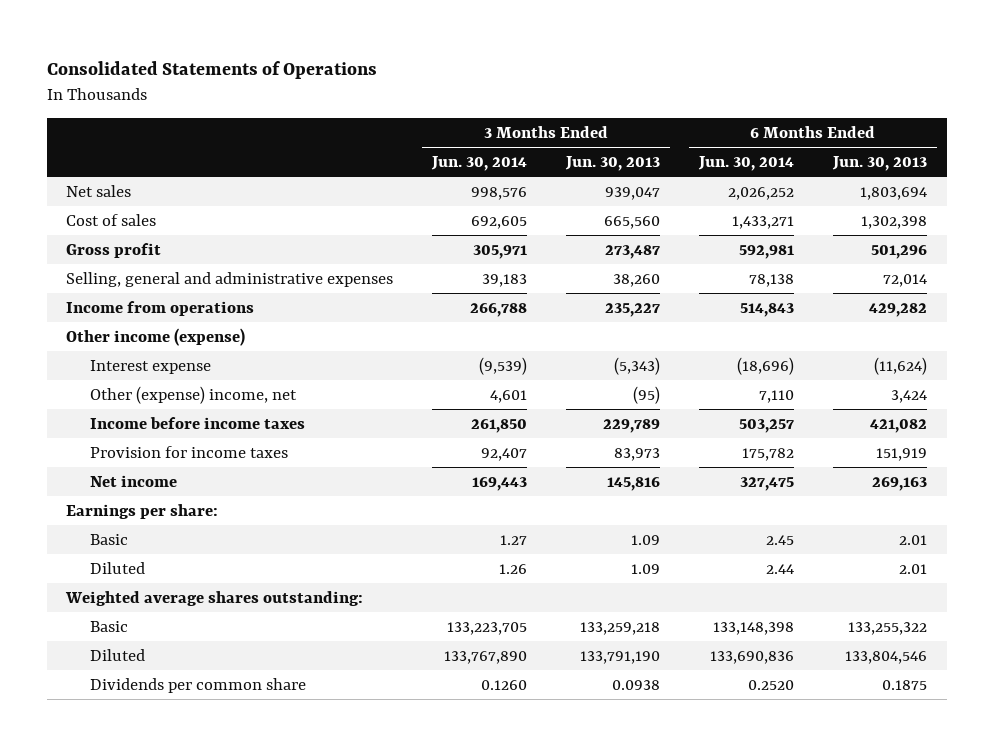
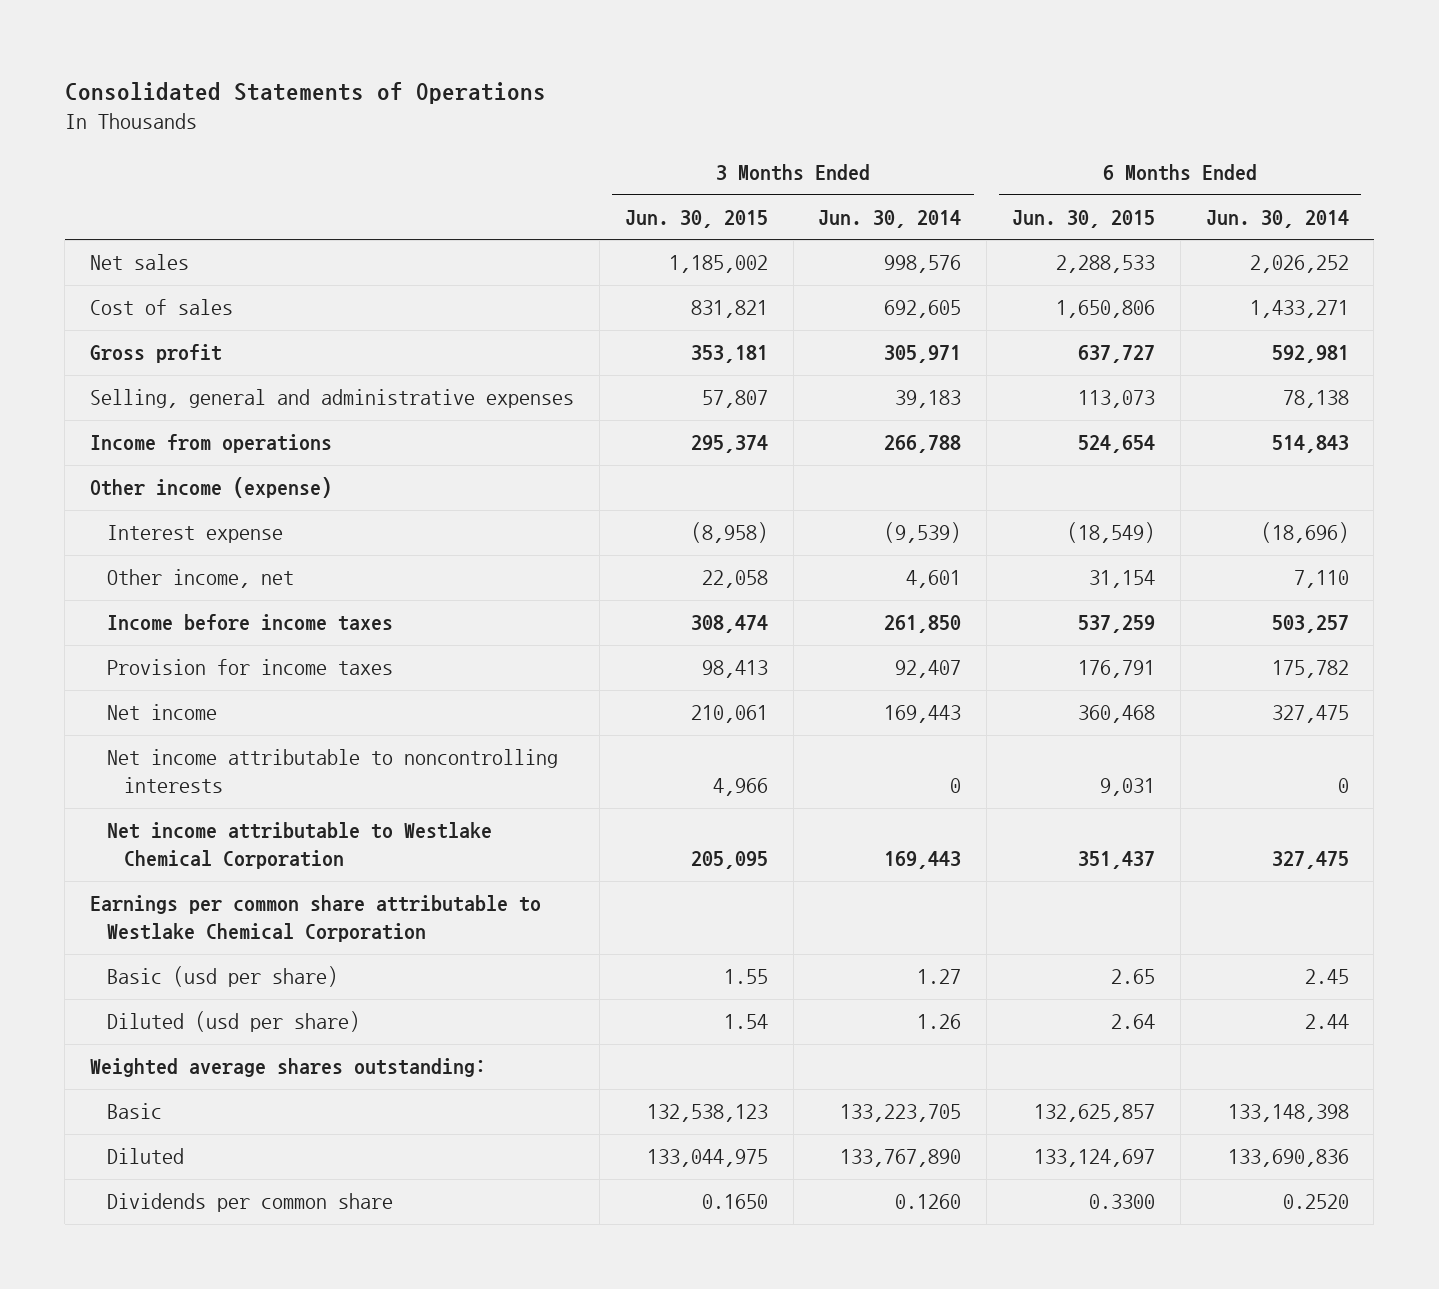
- | 3 Months Ended Jun. 30, 2014 | 3 Months Ended Jun. 30, 2013 | 6 Months Ended Jun. 30, 2014 | 6 Months Ended Jun. 30, 2013
+ | 3 Months Ended Jun. 30, 2015 | 3 Months Ended Jun. 30, 2014 | 6 Months Ended Jun. 30, 2015 | 6 Months Ended Jun. 30, 2014
- Other (expense) income, net | 4,601 | (95) | 7,110 | 3,424
+ Other income, net | 22,058 | 4,601 | 31,154 | 7,110
- Earnings per share:
- Basic | 1.27 | 1.09 | 2.45 | 2.01
- Diluted | 1.26 | 1.09 | 2.44 | 2.01
+ Net income attributable to noncontrolling interests | 4,966 | 0 | 9,031 | 0
+ Net income attributable to Westlake Chemical Corporation | 205,095 | 169,443 | 351,437 | 327,475
+ Earnings per common share attributable to Westlake Chemical Corporation
+ Basic (usd per share) | 1.55 | 1.27 | 2.65 | 2.45
+ Diluted (usd per share) | 1.54 | 1.26 | 2.64 | 2.44

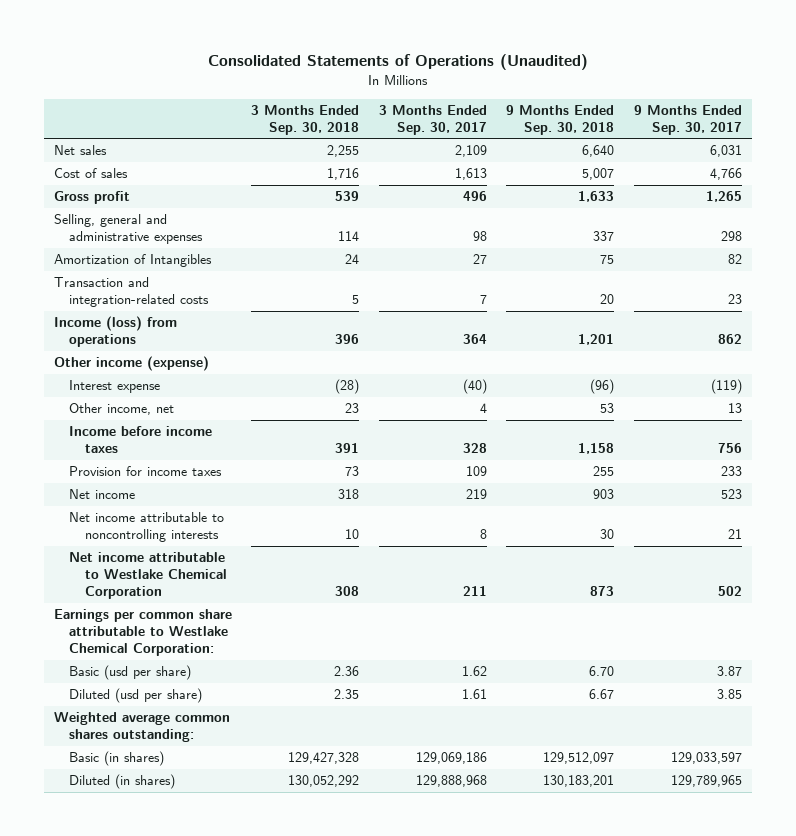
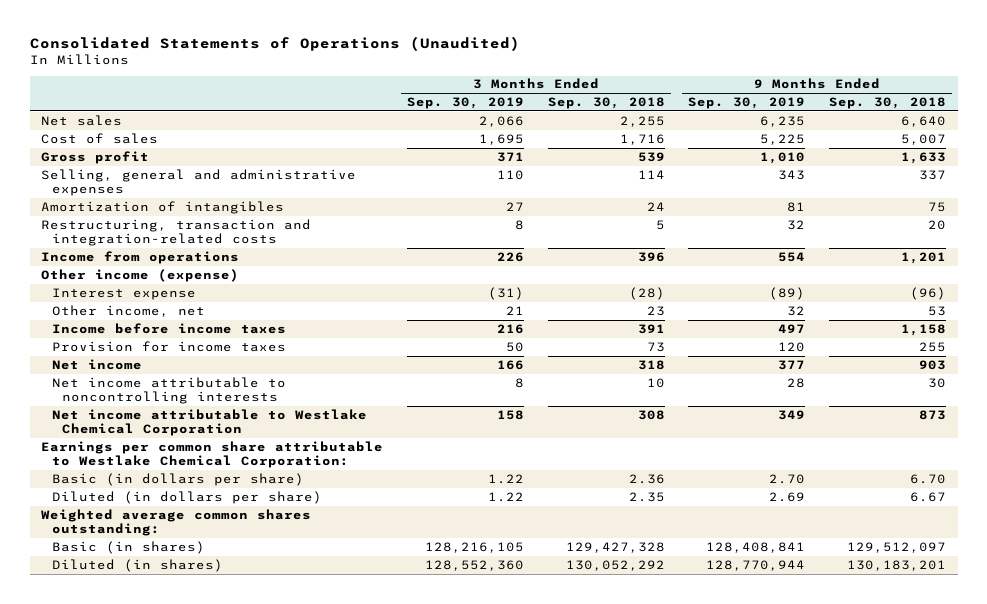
- | 3 Months Ended Sep. 30, 2018 | 3 Months Ended Sep. 30, 2017 | 9 Months Ended Sep. 30, 2018 | 9 Months Ended Sep. 30, 2017
+ | 3 Months Ended Sep. 30, 2019 | 3 Months Ended Sep. 30, 2018 | 9 Months Ended Sep. 30, 2019 | 9 Months Ended Sep. 30, 2018
- Amortization of Intangibles | 24 | 27 | 75 | 82
- Transaction and integration-related costs | 5 | 7 | 20 | 23
- Income (loss) from operations | 396 | 364 | 1,201 | 862
+ Amortization of intangibles | 27 | 24 | 81 | 75
+ Restructuring, transaction and integration-related costs | 8 | 5 | 32 | 20
+ Income from operations | 226 | 396 | 554 | 1,201
- Basic (usd per share) | 2.36 | 1.62 | 6.70 | 3.87
- Diluted (usd per share) | 2.35 | 1.61 | 6.67 | 3.85
+ Basic (in dollars per share) | 1.22 | 2.36 | 2.70 | 6.70
+ Diluted (in dollars per share) | 1.22 | 2.35 | 2.69 | 6.67

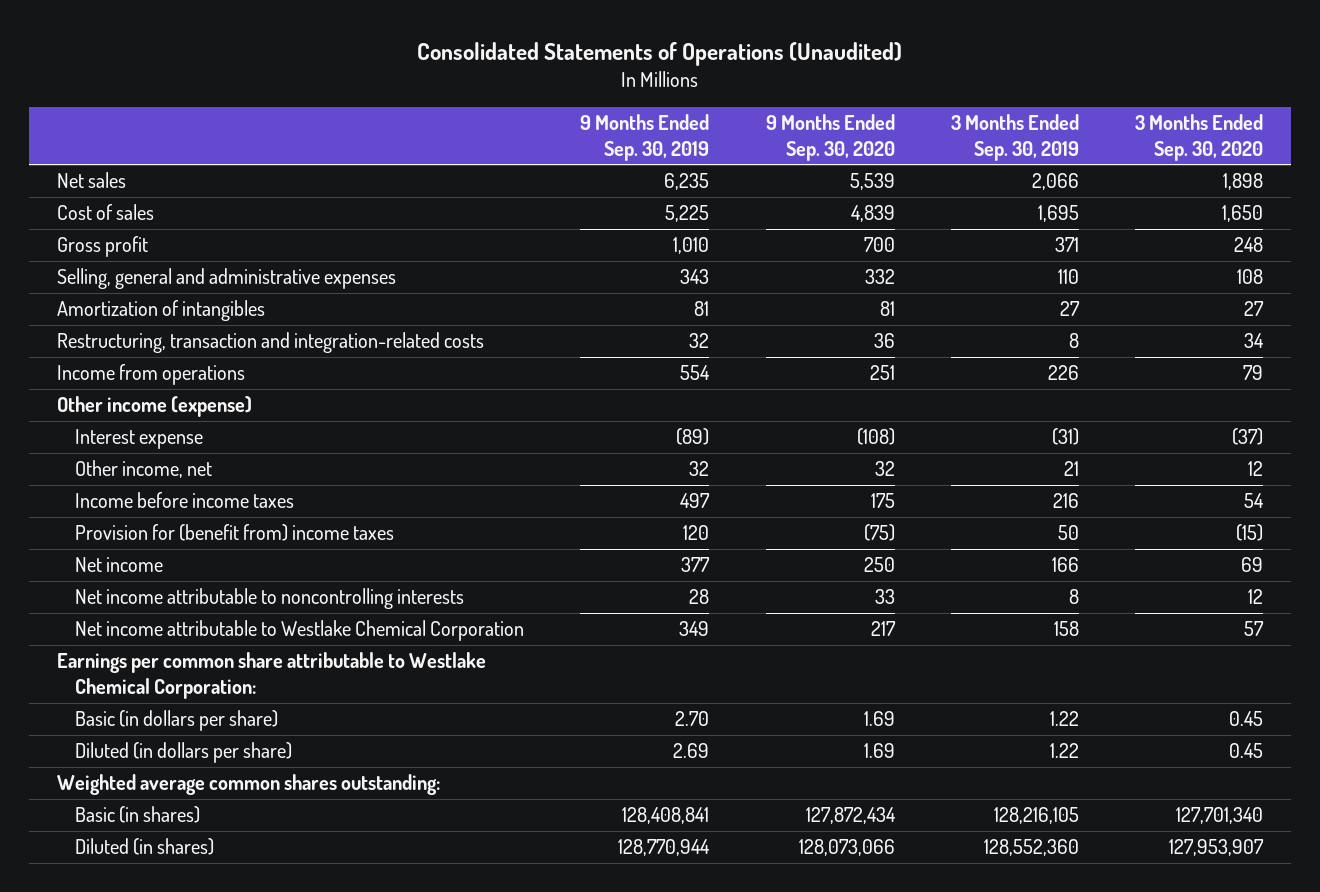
- | 3 Months Ended Sep. 30, 2019 | 3 Months Ended Sep. 30, 2018 | 9 Months Ended Sep. 30, 2019 | 9 Months Ended Sep. 30, 2018
+ | 9 Months Ended Sep. 30, 2019 | 9 Months Ended Sep. 30, 2020 | 3 Months Ended Sep. 30, 2019 | 3 Months Ended Sep. 30, 2020
- Provision for income taxes | 50 | 73 | 120 | 255
+ Provision for (benefit from) income taxes | 120 | (75) | 50 | (15)

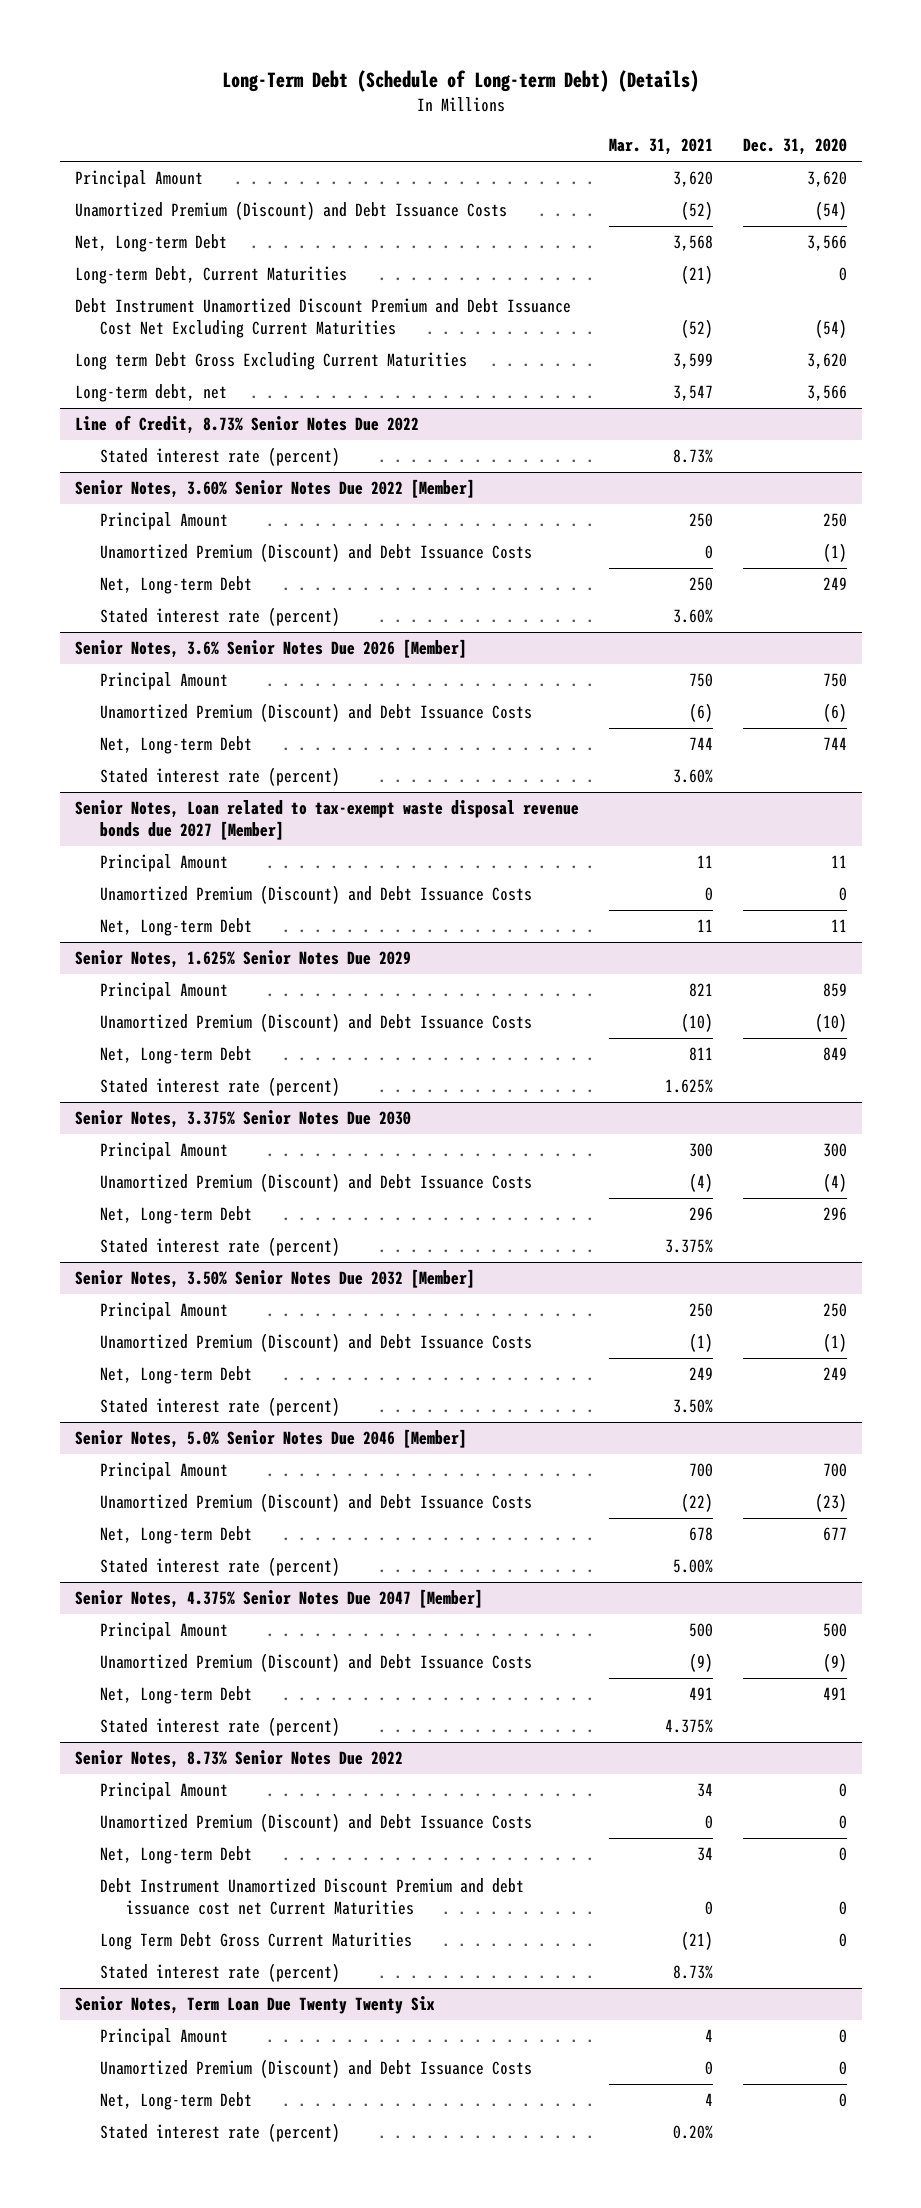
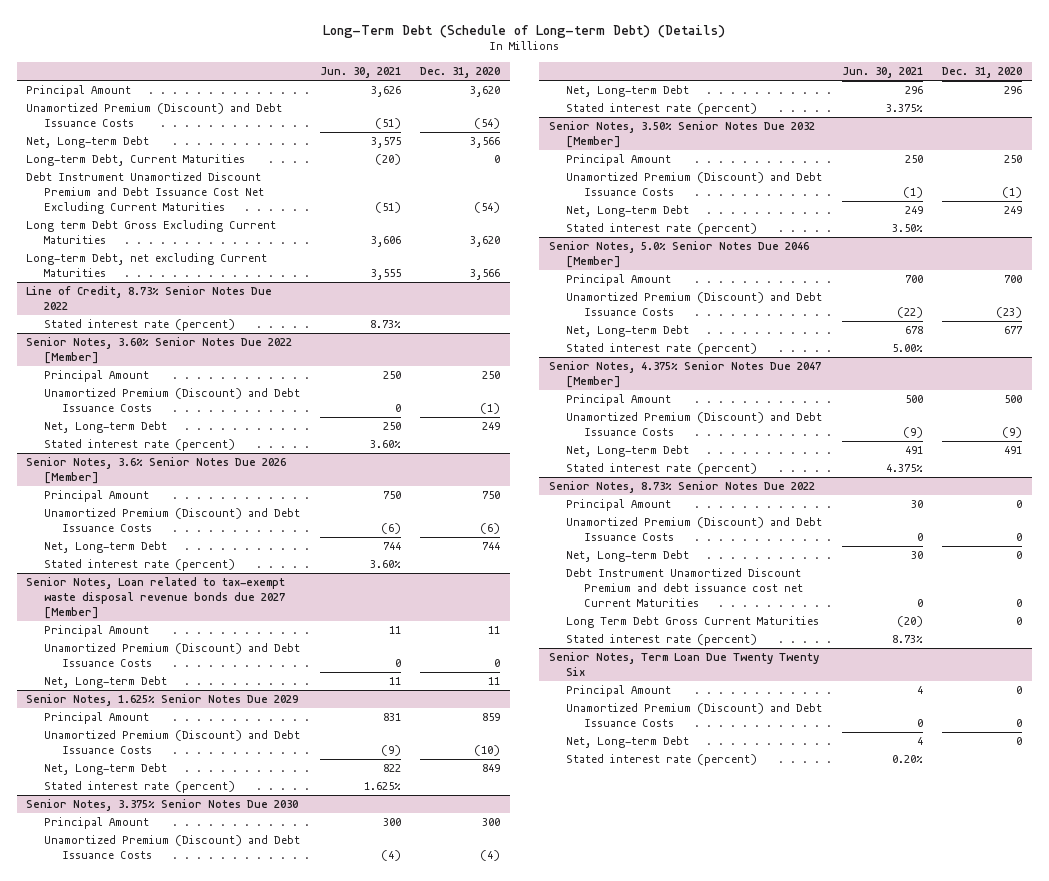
- | Mar. 31, 2021 | Dec. 31, 2020
+ | Jun. 30, 2021 | Dec. 31, 2020
- Long-term debt, net | 3,547 | 3,566
+ Long-term Debt, net excluding Current Maturities | 3,555 | 3,566

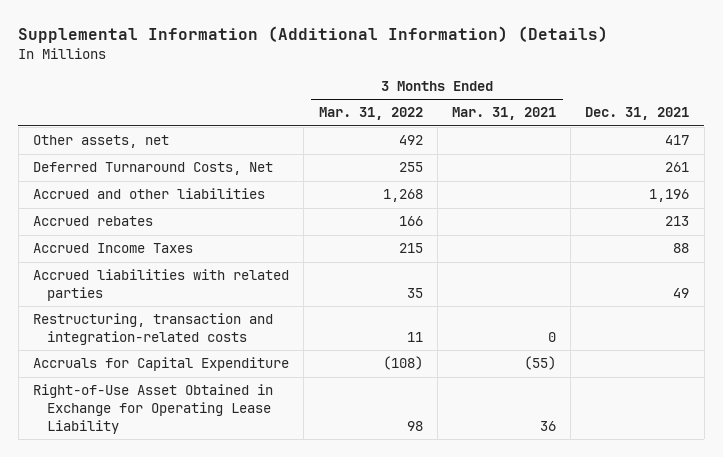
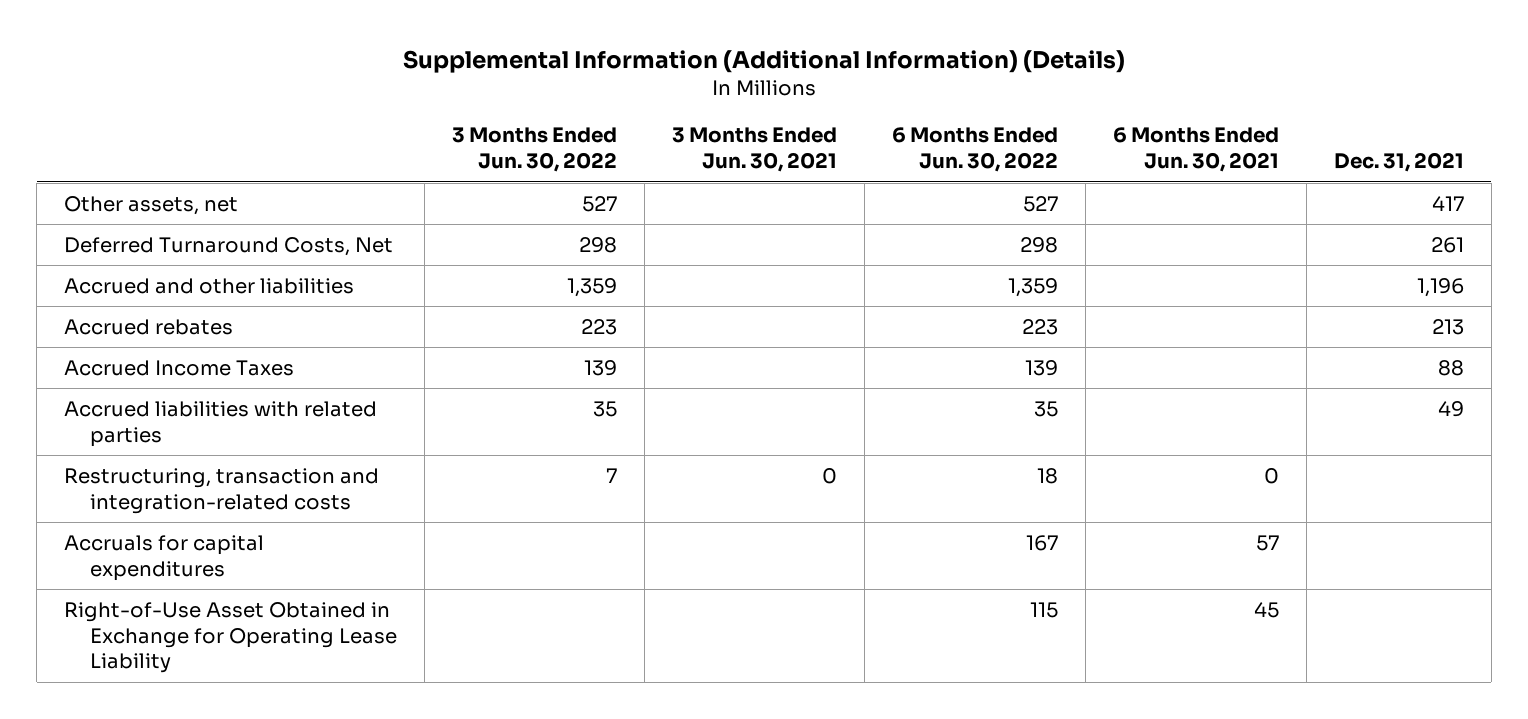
- | 3 Months Ended Mar. 31, 2022 | 3 Months Ended Mar. 31, 2021 | Dec. 31, 2021
+ | 3 Months Ended Jun. 30, 2022 | 3 Months Ended Jun. 30, 2021 | 6 Months Ended Jun. 30, 2022 | 6 Months Ended Jun. 30, 2021 | Dec. 31, 2021
- Accruals for Capital Expenditure | (108) | (55) |
+ Accruals for capital expenditures | | | 167 | 57 |

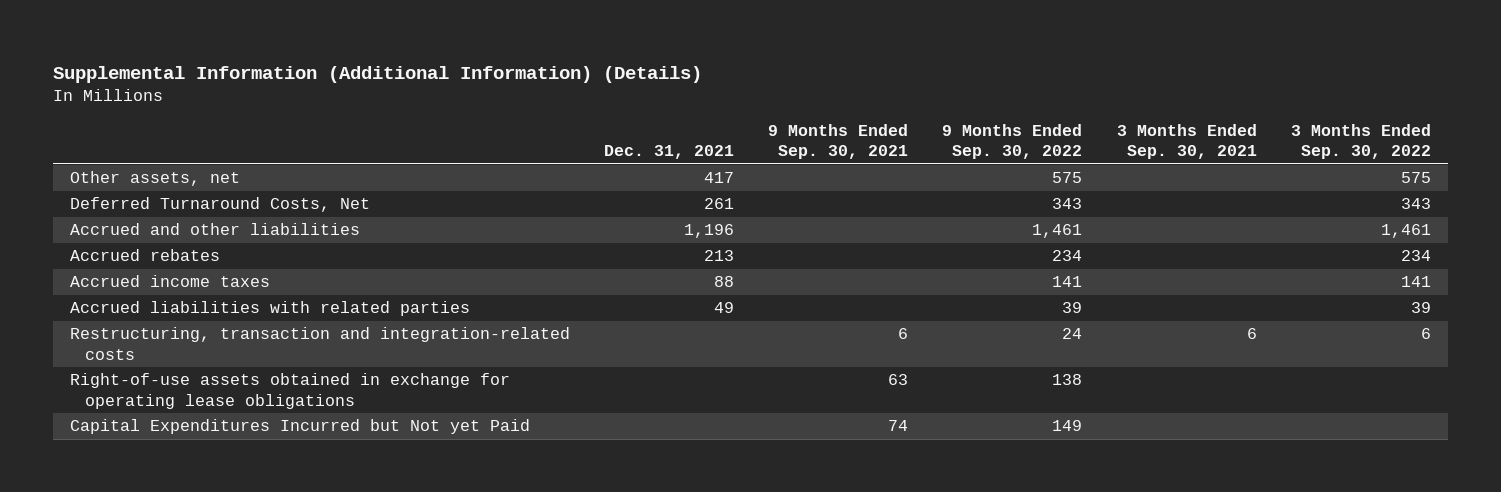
- | 3 Months Ended Jun. 30, 2022 | 3 Months Ended Jun. 30, 2021 | 6 Months Ended Jun. 30, 2022 | 6 Months Ended Jun. 30, 2021 | Dec. 31, 2021
+ | Dec. 31, 2021 | 9 Months Ended Sep. 30, 2021 | 9 Months Ended Sep. 30, 2022 | 3 Months Ended Sep. 30, 2021 | 3 Months Ended Sep. 30, 2022
- Accrued Income Taxes | 139 | | 139 | | 88
+ Accrued income taxes | 88 | | 141 | | 141
- Accruals for capital expenditures | | | 167 | 57 |
- Right-of-Use Asset Obtained in Exchange for Operating Lease Liability | | | 115 | 45 |
+ Right-of-use assets obtained in exchange for operating lease obligations | | 63 | 138 | |
+ Capital Expenditures Incurred but Not yet Paid | | 74 | 149 | |

